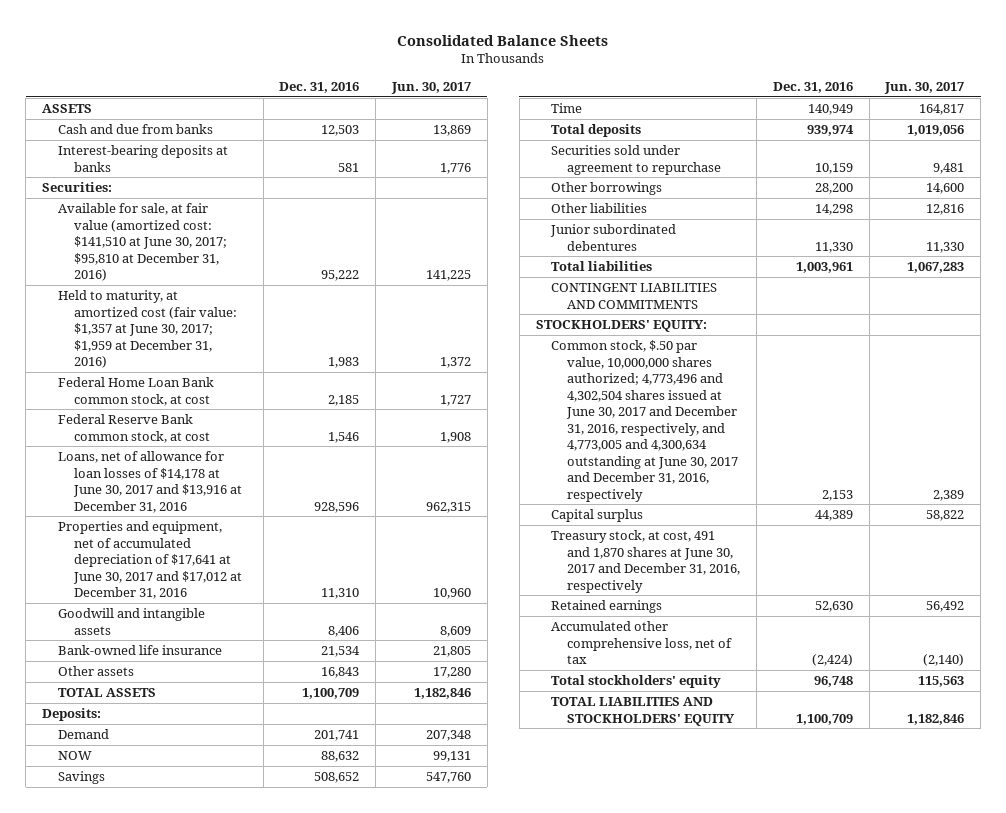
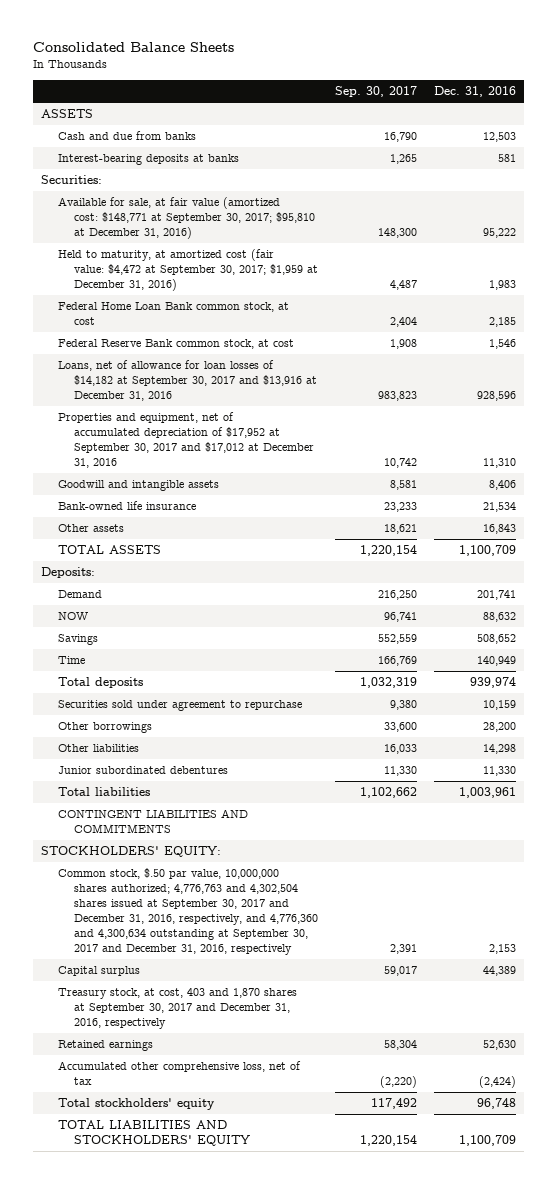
- | Dec. 31, 2016 | Jun. 30, 2017
+ | Sep. 30, 2017 | Dec. 31, 2016
- Available for sale, at fair value (amortized cost: $141,510 at June 30, 2017; $95,810 at December 31, 2016) | 95,222 | 141,225
- Held to maturity, at amortized cost (fair value: $1,357 at June 30, 2017; $1,959 at December 31, 2016) | 1,983 | 1,372
+ Available for sale, at fair value (amortized cost: $148,771 at September 30, 2017; $95,810 at December 31, 2016) | 148,300 | 95,222
+ Held to maturity, at amortized cost (fair value: $4,472 at September 30, 2017; $1,959 at December 31, 2016) | 4,487 | 1,983
- Loans, net of allowance for loan losses of $14,178 at June 30, 2017 and $13,916 at December 31, 2016 | 928,596 | 962,315
- Properties and equipment, net of accumulated depreciation of $17,641 at June 30, 2017 and $17,012 at December 31, 2016 | 11,310 | 10,960
+ Loans, net of allowance for loan losses of $14,182 at September 30, 2017 and $13,916 at December 31, 2016 | 983,823 | 928,596
+ Properties and equipment, net of accumulated depreciation of $17,952 at September 30, 2017 and $17,012 at December 31, 2016 | 10,742 | 11,310
- Common stock, $.50 par value, 10,000,000 shares authorized; 4,773,496 and 4,302,504 shares issued at June 30, 2017 and December 31, 2016, respectively, and 4,773,005 and 4,300,634 outstanding at June 30, 2017 and December 31, 2016, respectively | 2,153 | 2,389
+ Common stock, $.50 par value, 10,000,000 shares authorized; 4,776,763 and 4,302,504 shares issued at September 30, 2017 and December 31, 2016, respectively, and 4,776,360 and 4,300,634 outstanding at September 30, 2017 and December 31, 2016, respectively | 2,391 | 2,153
- Treasury stock, at cost, 491 and 1,870 shares at June 30, 2017 and December 31, 2016, respectively
+ Treasury stock, at cost, 403 and 1,870 shares at September 30, 2017 and December 31, 2016, respectively

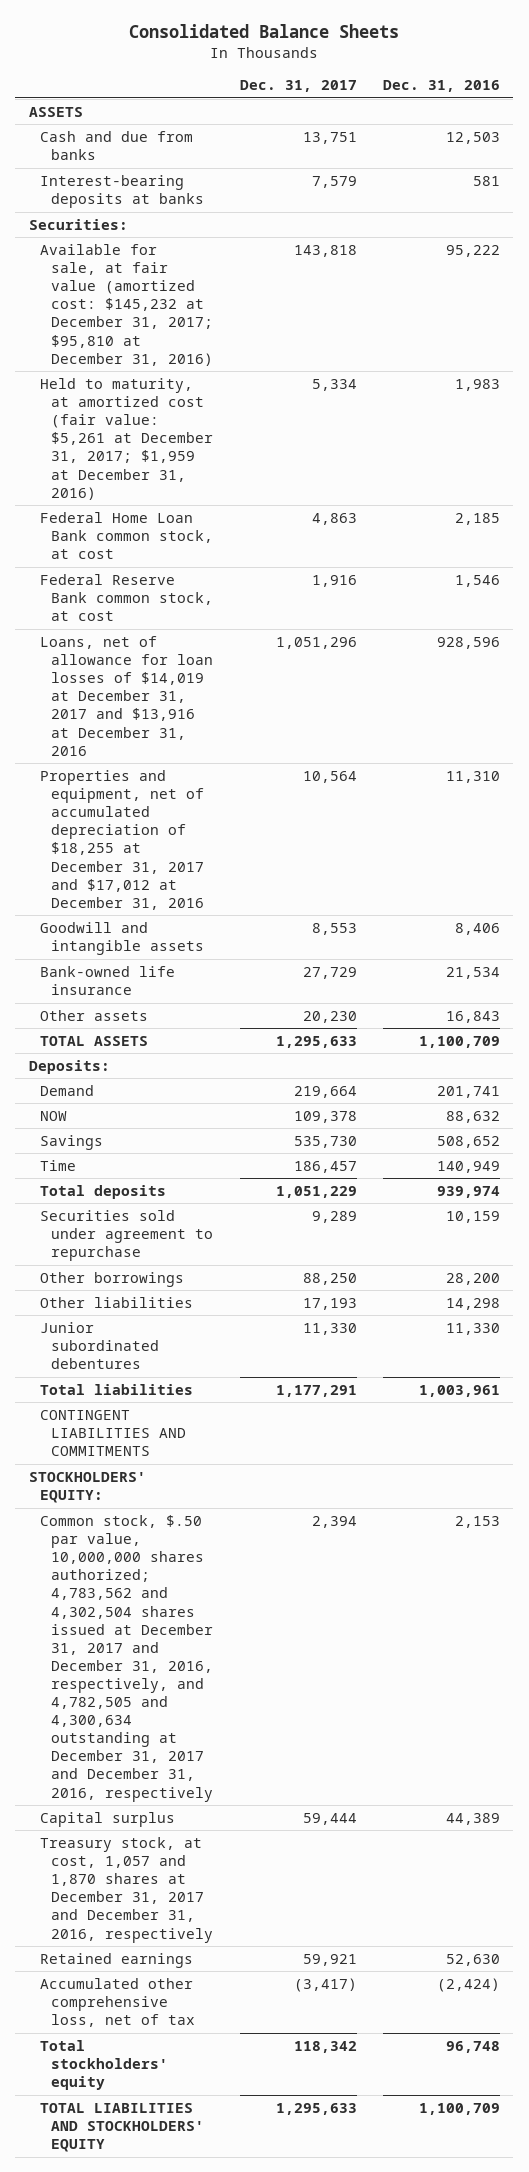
- | Sep. 30, 2017 | Dec. 31, 2016
+ | Dec. 31, 2017 | Dec. 31, 2016
- Available for sale, at fair value (amortized cost: $148,771 at September 30, 2017; $95,810 at December 31, 2016) | 148,300 | 95,222
- Held to maturity, at amortized cost (fair value: $4,472 at September 30, 2017; $1,959 at December 31, 2016) | 4,487 | 1,983
+ Available for sale, at fair value (amortized cost: $145,232 at December 31, 2017; $95,810 at December 31, 2016) | 143,818 | 95,222
+ Held to maturity, at amortized cost (fair value: $5,261 at December 31, 2017; $1,959 at December 31, 2016) | 5,334 | 1,983
- Loans, net of allowance for loan losses of $14,182 at September 30, 2017 and $13,916 at December 31, 2016 | 983,823 | 928,596
- Properties and equipment, net of accumulated depreciation of $17,952 at September 30, 2017 and $17,012 at December 31, 2016 | 10,742 | 11,310
+ Loans, net of allowance for loan losses of $14,019 at December 31, 2017 and $13,916 at December 31, 2016 | 1,051,296 | 928,596
+ Properties and equipment, net of accumulated depreciation of $18,255 at December 31, 2017 and $17,012 at December 31, 2016 | 10,564 | 11,310
- Common stock, $.50 par value, 10,000,000 shares authorized; 4,776,763 and 4,302,504 shares issued at September 30, 2017 and December 31, 2016, respectively, and 4,776,360 and 4,300,634 outstanding at September 30, 2017 and December 31, 2016, respectively | 2,391 | 2,153
+ Common stock, $.50 par value, 10,000,000 shares authorized; 4,783,562 and 4,302,504 shares issued at December 31, 2017 and December 31, 2016, respectively, and 4,782,505 and 4,300,634 outstanding at December 31, 2017 and December 31, 2016, respectively | 2,394 | 2,153
- Treasury stock, at cost, 403 and 1,870 shares at September 30, 2017 and December 31, 2016, respectively
+ Treasury stock, at cost, 1,057 and 1,870 shares at December 31, 2017 and December 31, 2016, respectively

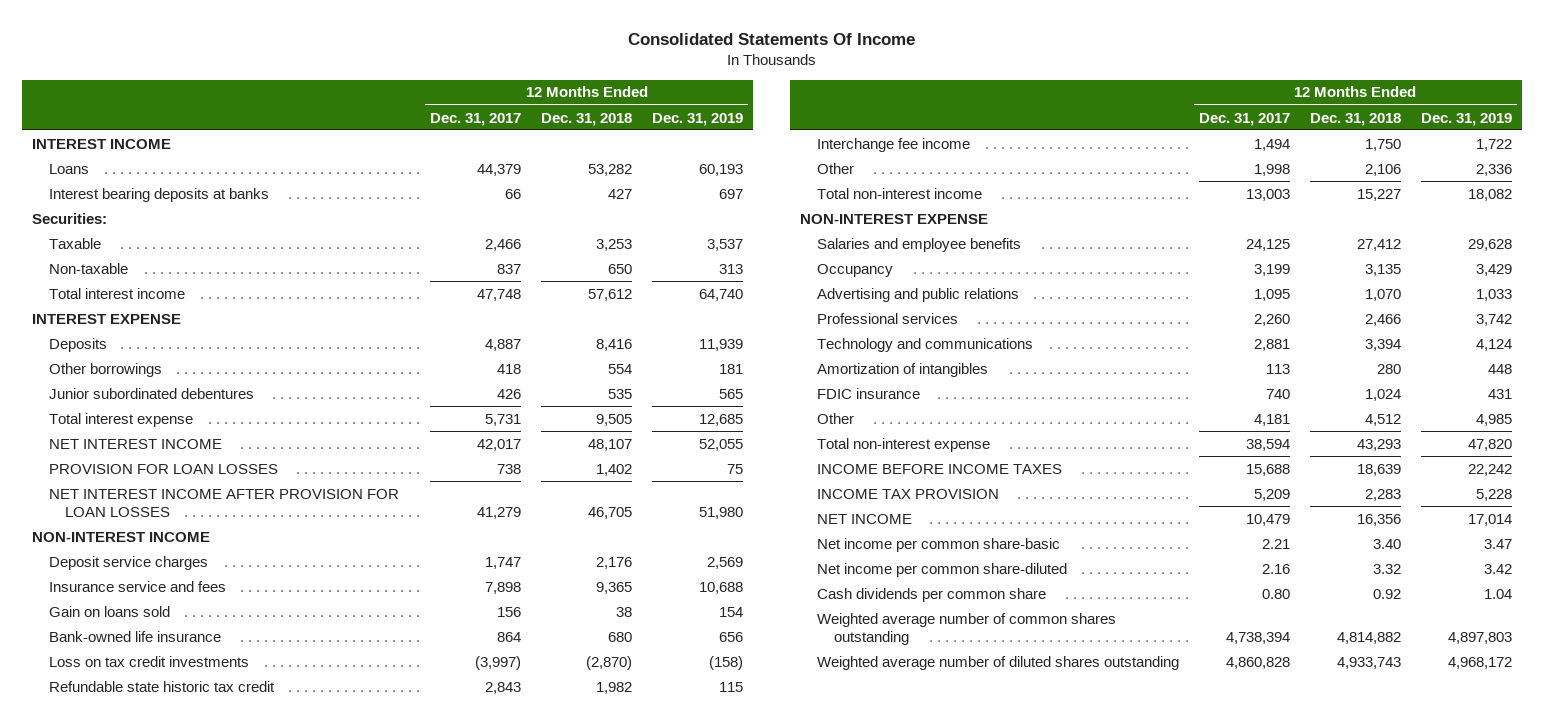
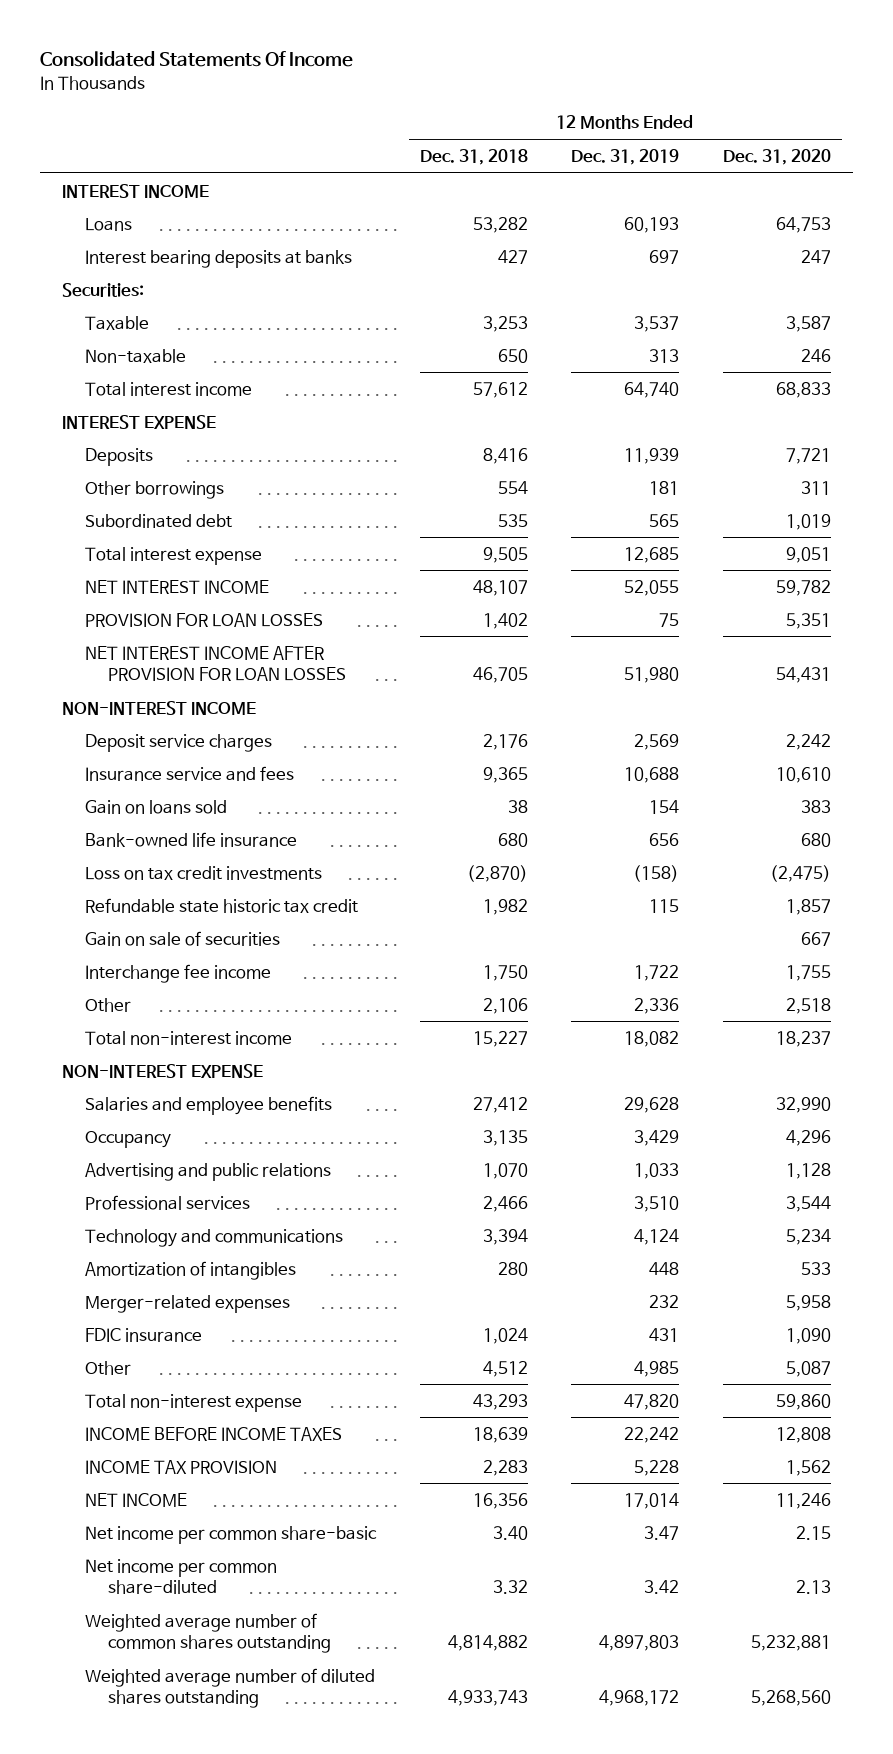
- | 12 Months Ended Dec. 31, 2017 | 12 Months Ended Dec. 31, 2018 | 12 Months Ended Dec. 31, 2019
+ | 12 Months Ended Dec. 31, 2018 | 12 Months Ended Dec. 31, 2019 | 12 Months Ended Dec. 31, 2020
- Junior subordinated debentures | 426 | 535 | 565
+ Subordinated debt | 535 | 565 | 1,019
+ Gain on sale of securities | | | 667
- Professional services | 2,260 | 2,466 | 3,742
+ Professional services | 2,466 | 3,510 | 3,544
+ Merger-related expenses | | 232 | 5,958
- Cash dividends per common share | 0.80 | 0.92 | 1.04

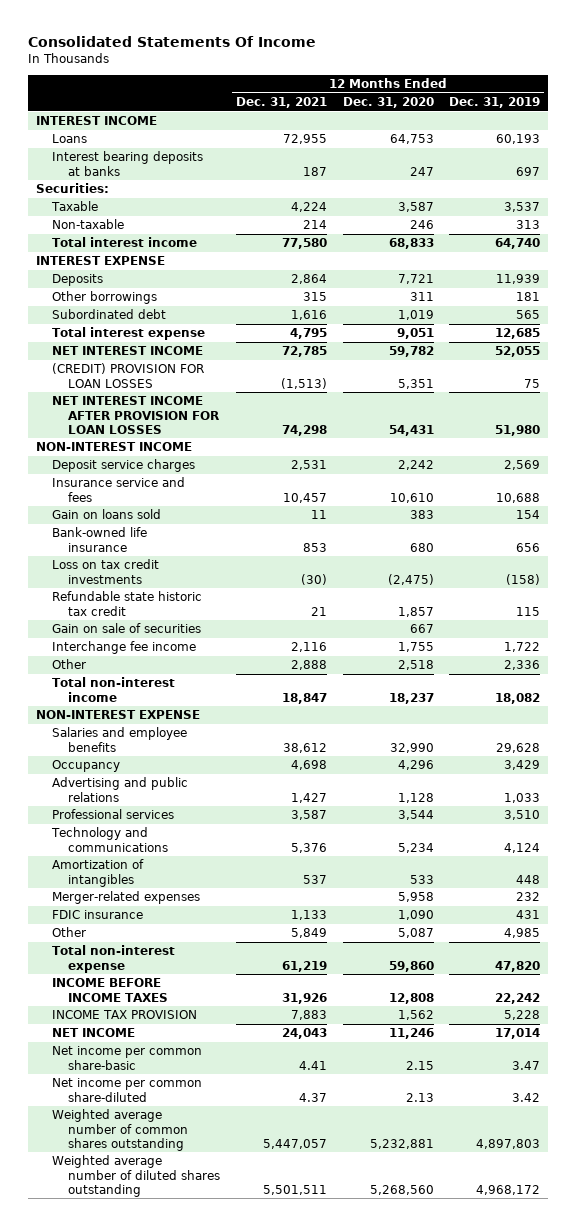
- | 12 Months Ended Dec. 31, 2018 | 12 Months Ended Dec. 31, 2019 | 12 Months Ended Dec. 31, 2020
+ | 12 Months Ended Dec. 31, 2021 | 12 Months Ended Dec. 31, 2020 | 12 Months Ended Dec. 31, 2019
- PROVISION FOR LOAN LOSSES | 1,402 | 75 | 5,351
+ (CREDIT) PROVISION FOR LOAN LOSSES | (1,513) | 5,351 | 75

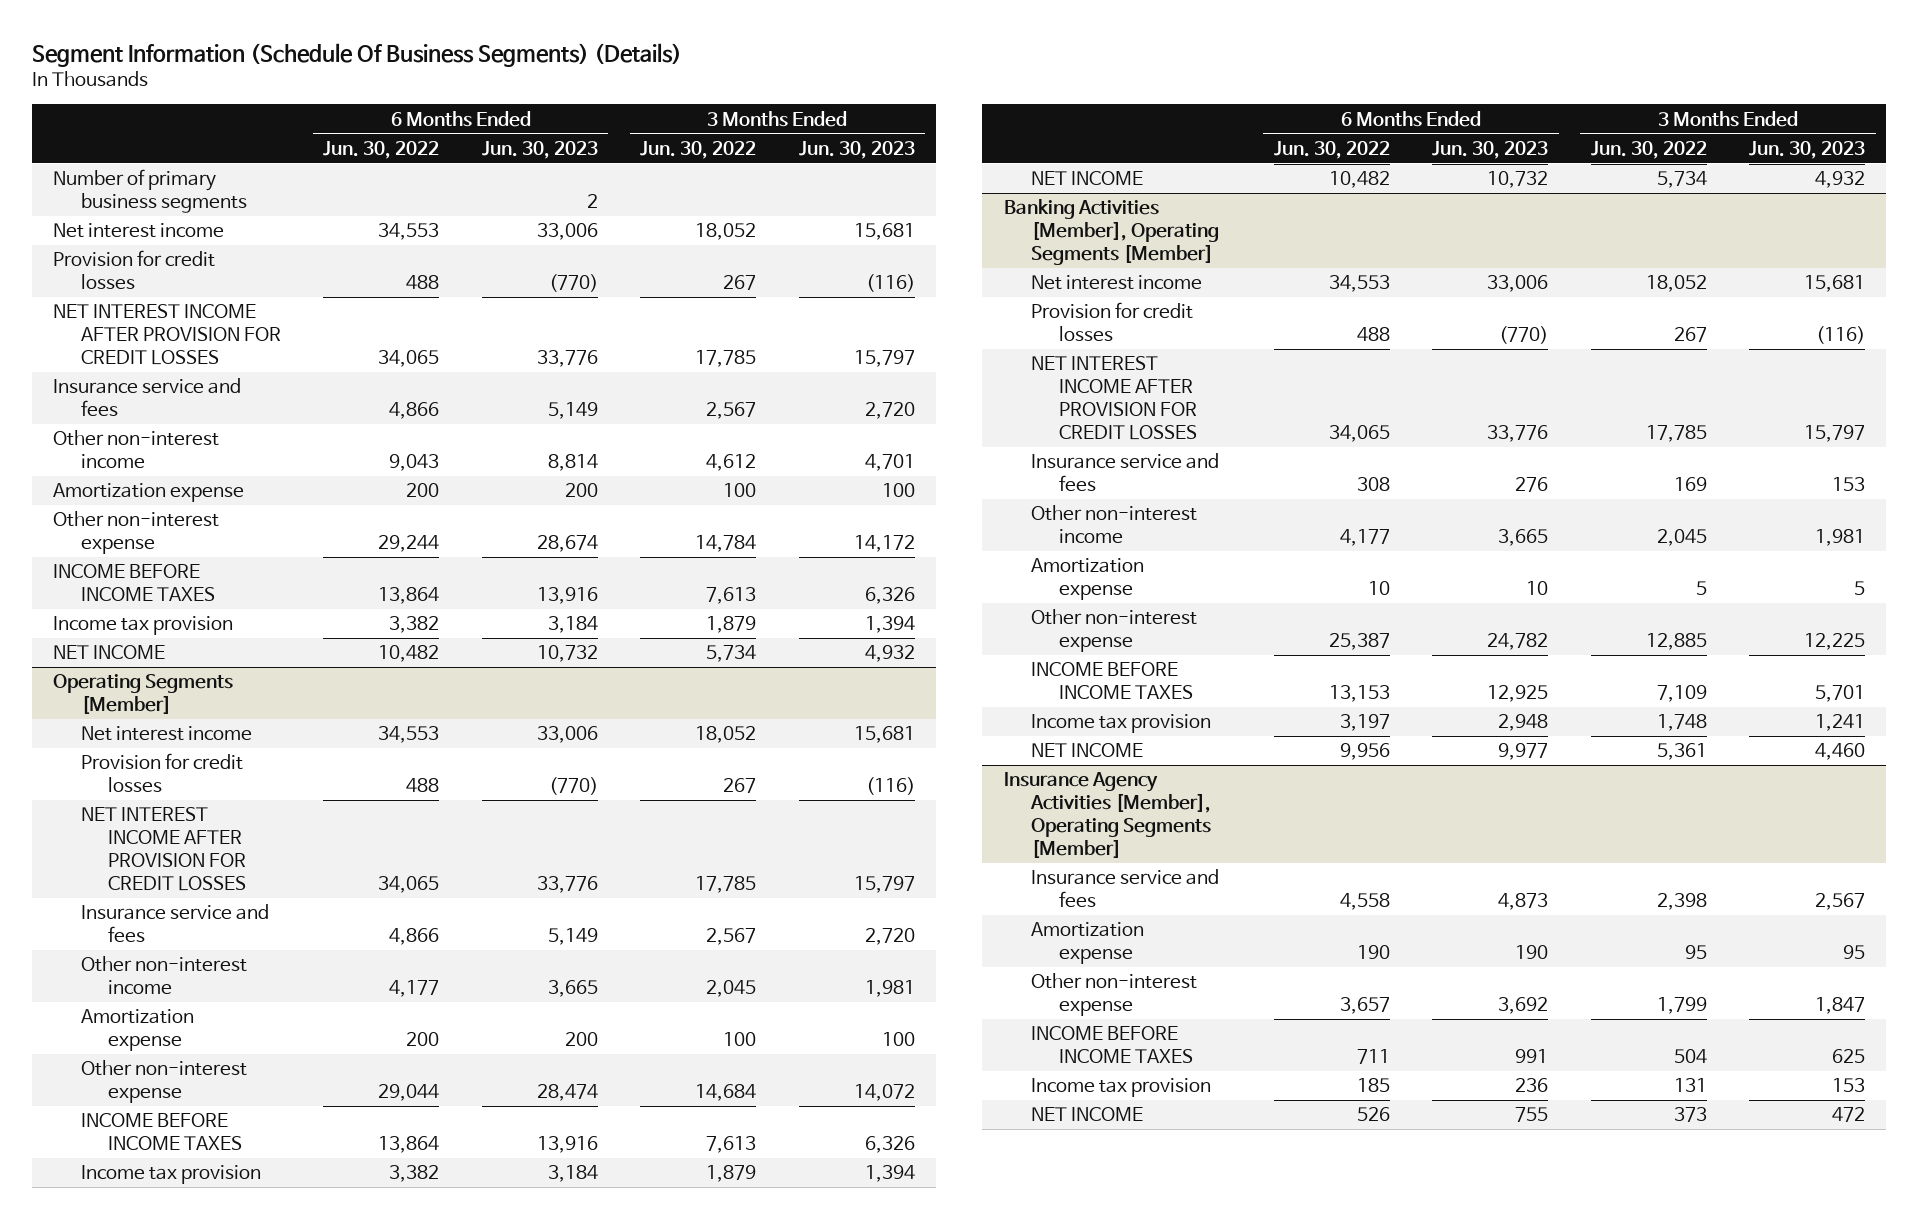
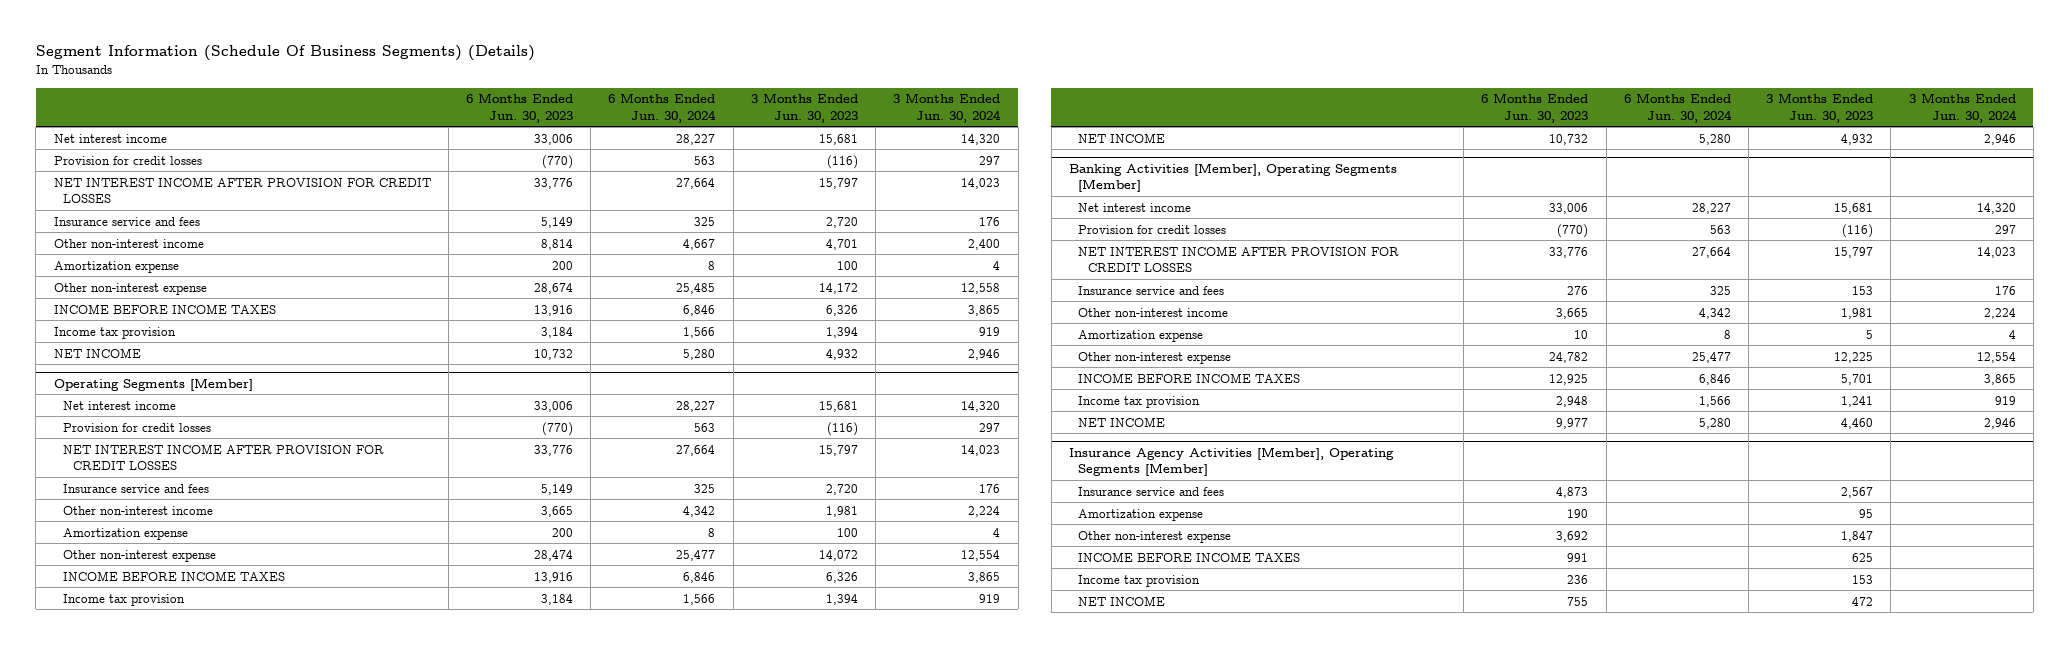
- | 6 Months Ended Jun. 30, 2022 | 6 Months Ended Jun. 30, 2023 | 3 Months Ended Jun. 30, 2022 | 3 Months Ended Jun. 30, 2023
+ | 6 Months Ended Jun. 30, 2023 | 6 Months Ended Jun. 30, 2024 | 3 Months Ended Jun. 30, 2023 | 3 Months Ended Jun. 30, 2024
- Number of primary business segments | | 2 | |

